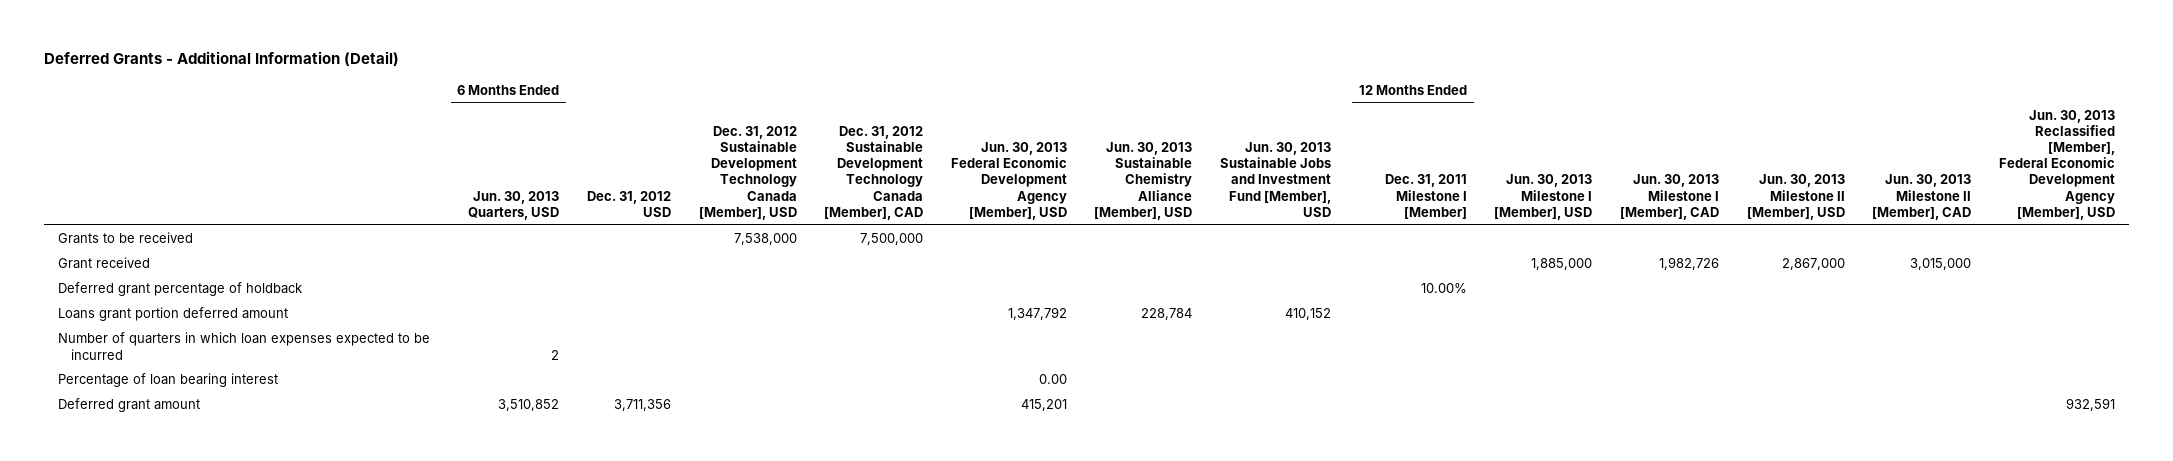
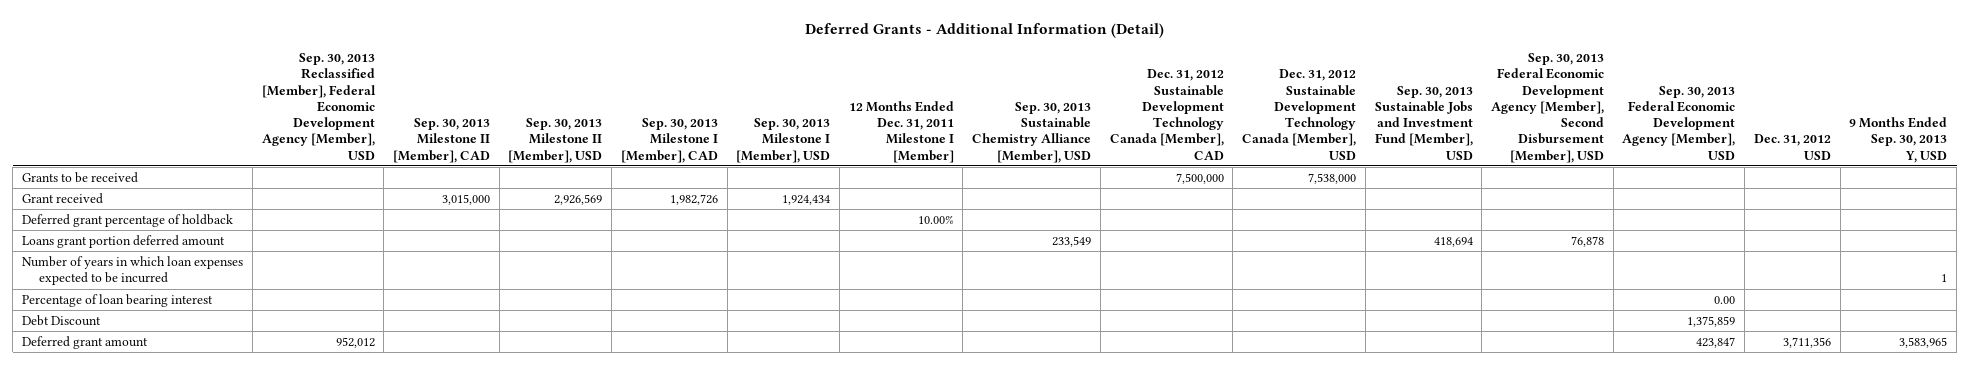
- | 6 Months Ended Jun. 30, 2013 Quarters, USD | Dec. 31, 2012 USD | Dec. 31, 2012 Sustainable Development Technology Canada [Member], USD | Dec. 31, 2012 Sustainable Development Technology Canada [Member], CAD | Jun. 30, 2013 Federal Economic Development Agency [Member], USD | Jun. 30, 2013 Sustainable Chemistry Alliance [Member], USD | Jun. 30, 2013 Sustainable Jobs and Investment Fund [Member], USD | 12 Months Ended Dec. 31, 2011 Milestone I [Member] | Jun. 30, 2013 Milestone I [Member], USD | Jun. 30, 2013 Milestone I [Member], CAD | Jun. 30, 2013 Milestone II [Member], USD | Jun. 30, 2013 Milestone II [Member], CAD | Jun. 30, 2013 Reclassified [Member], Federal Economic Development Agency [Member], USD
+ | Sep. 30, 2013 Reclassified [Member], Federal Economic Development Agency [Member], USD | Sep. 30, 2013 Milestone II [Member], CAD | Sep. 30, 2013 Milestone II [Member], USD | Sep. 30, 2013 Milestone I [Member], CAD | Sep. 30, 2013 Milestone I [Member], USD | 12 Months Ended Dec. 31, 2011 Milestone I [Member] | Sep. 30, 2013 Sustainable Chemistry Alliance [Member], USD | Dec. 31, 2012 Sustainable Development Technology Canada [Member], CAD | Dec. 31, 2012 Sustainable Development Technology Canada [Member], USD | Sep. 30, 2013 Sustainable Jobs and Investment Fund [Member], USD | Sep. 30, 2013 Federal Economic Development Agency [Member], Second Disbursement [Member], USD | Sep. 30, 2013 Federal Economic Development Agency [Member], USD | Dec. 31, 2012 USD | 9 Months Ended Sep. 30, 2013 Y, USD
- Number of quarters in which loan expenses expected to be incurred | 2 | | | | | | | | | | | |
+ Number of years in which loan expenses expected to be incurred | | | | | | | | | | | | | | 1
+ Debt Discount | | | | | | | | | | | | 1,375,859 | |

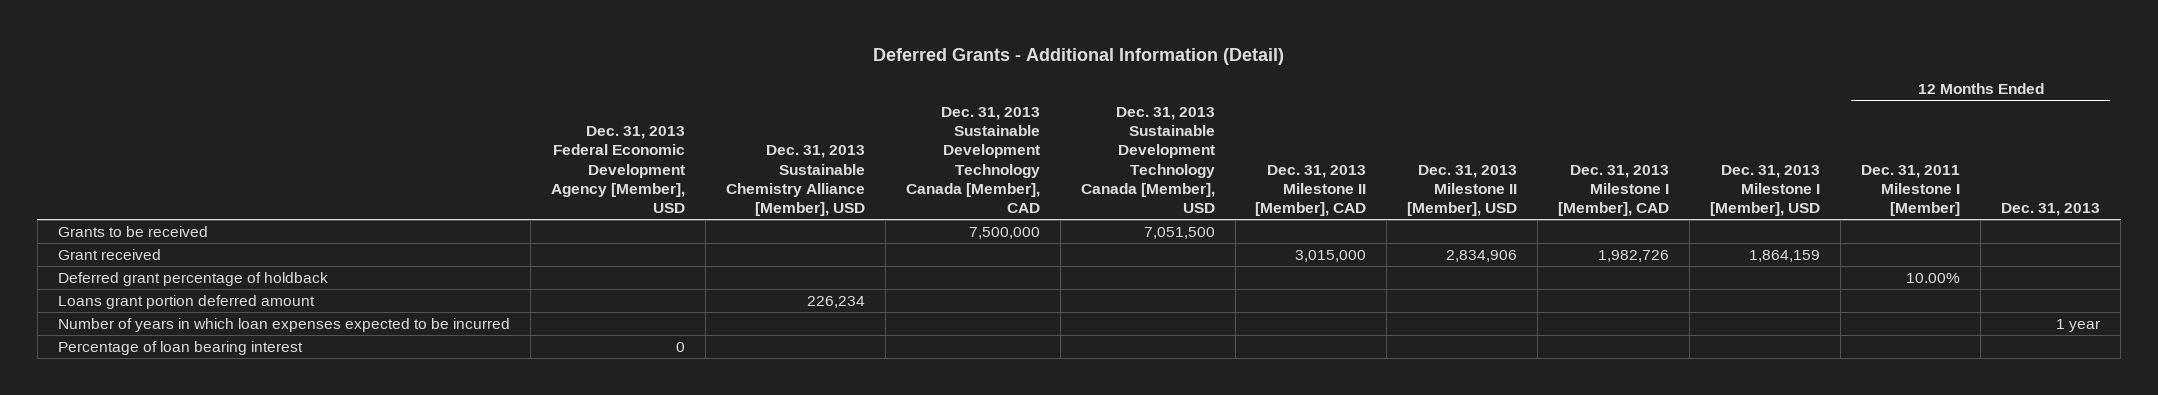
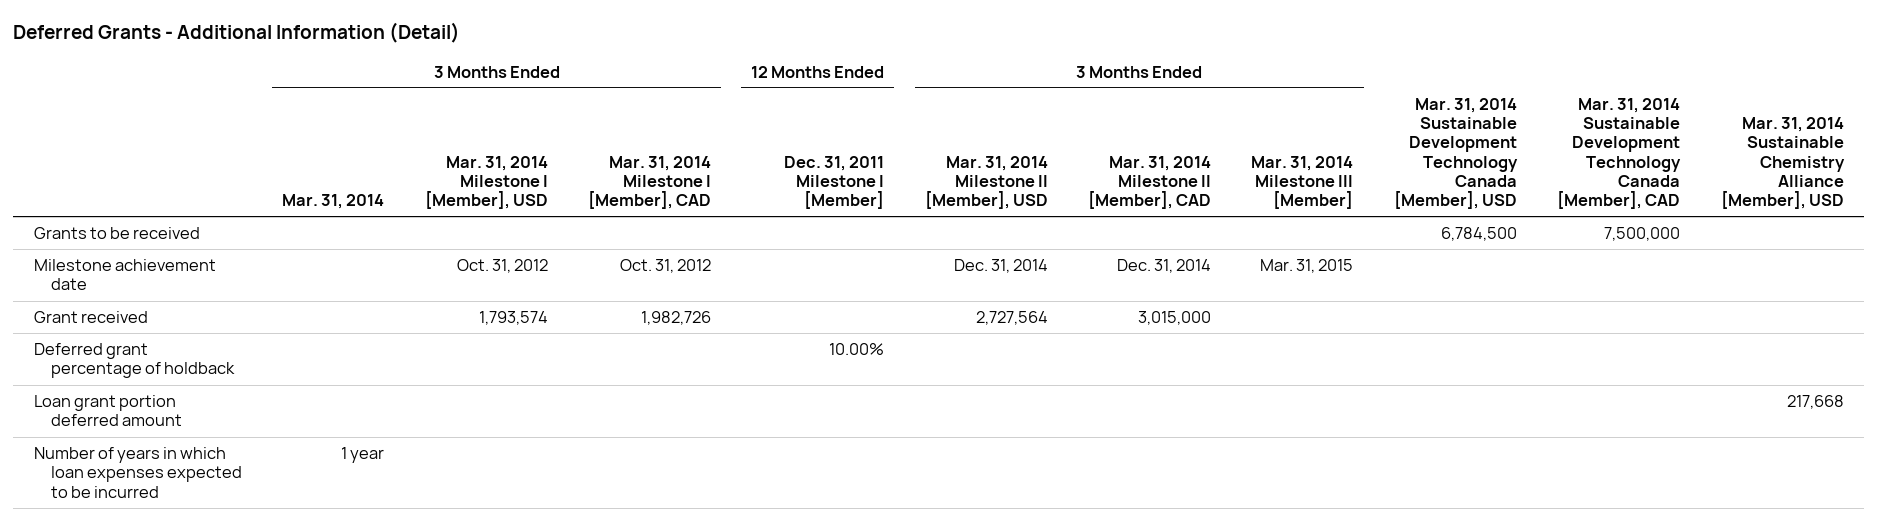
- | Dec. 31, 2013 Federal Economic Development Agency [Member], USD | Dec. 31, 2013 Sustainable Chemistry Alliance [Member], USD | Dec. 31, 2013 Sustainable Development Technology Canada [Member], CAD | Dec. 31, 2013 Sustainable Development Technology Canada [Member], USD | Dec. 31, 2013 Milestone II [Member], CAD | Dec. 31, 2013 Milestone II [Member], USD | Dec. 31, 2013 Milestone I [Member], CAD | Dec. 31, 2013 Milestone I [Member], USD | 12 Months Ended Dec. 31, 2011 Milestone I [Member] | 12 Months Ended Dec. 31, 2013
+ | 3 Months Ended Mar. 31, 2014 | 3 Months Ended Mar. 31, 2014 Milestone I [Member], USD | 3 Months Ended Mar. 31, 2014 Milestone I [Member], CAD | 12 Months Ended Dec. 31, 2011 Milestone I [Member] | 3 Months Ended Mar. 31, 2014 Milestone II [Member], USD | 3 Months Ended Mar. 31, 2014 Milestone II [Member], CAD | 3 Months Ended Mar. 31, 2014 Milestone III [Member] | Mar. 31, 2014 Sustainable Development Technology Canada [Member], USD | Mar. 31, 2014 Sustainable Development Technology Canada [Member], CAD | Mar. 31, 2014 Sustainable Chemistry Alliance [Member], USD
+ Milestone achievement date | | Oct. 31, 2012 | Oct. 31, 2012 | | Dec. 31, 2014 | Dec. 31, 2014 | Mar. 31, 2015 | | |
- Loans grant portion deferred amount | | 226,234 | | | | | | | |
+ Loan grant portion deferred amount | | | | | | | | | | 217,668
- Percentage of loan bearing interest | 0 | | | | | | | | |

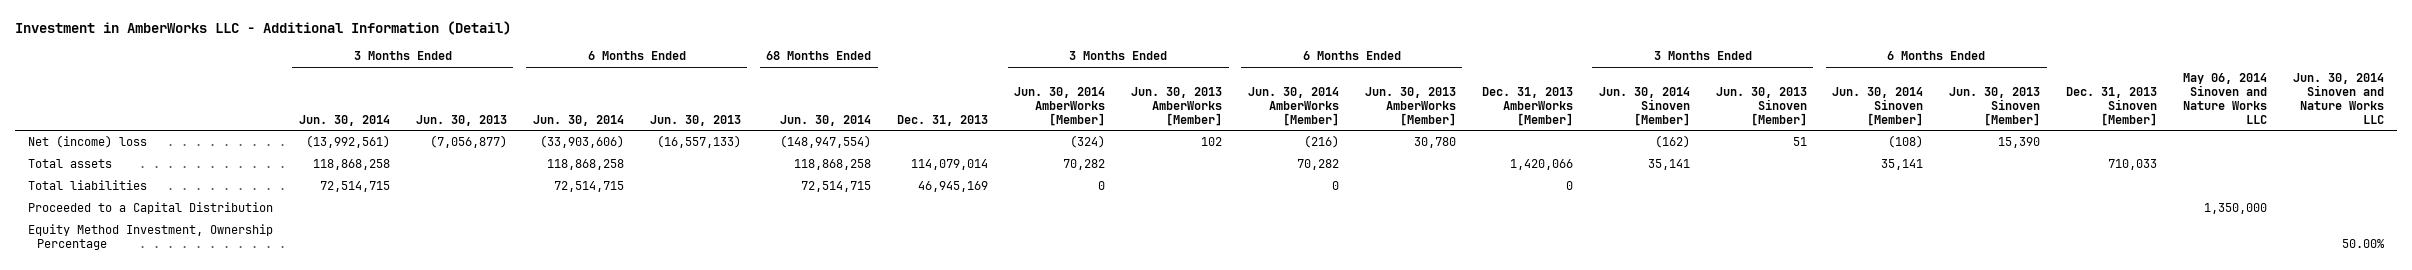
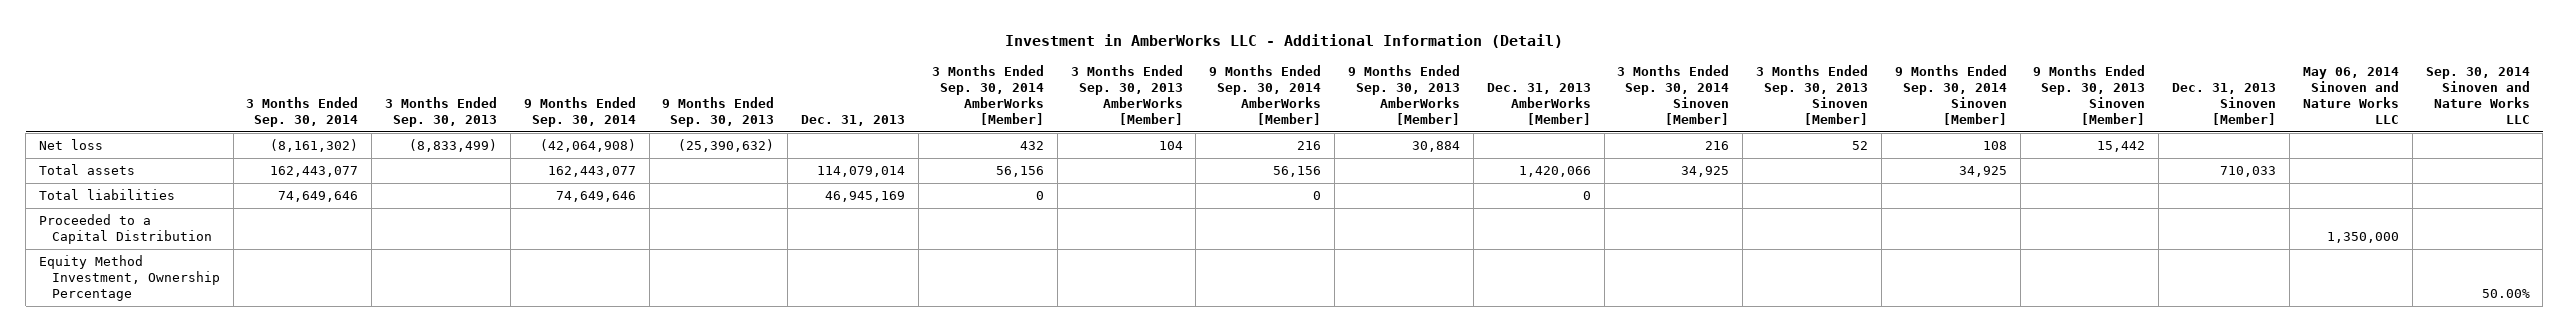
- | 3 Months Ended Jun. 30, 2014 | 3 Months Ended Jun. 30, 2013 | 6 Months Ended Jun. 30, 2014 | 6 Months Ended Jun. 30, 2013 | 68 Months Ended Jun. 30, 2014 | Dec. 31, 2013 | 3 Months Ended Jun. 30, 2014 AmberWorks [Member] | 3 Months Ended Jun. 30, 2013 AmberWorks [Member] | 6 Months Ended Jun. 30, 2014 AmberWorks [Member] | 6 Months Ended Jun. 30, 2013 AmberWorks [Member] | Dec. 31, 2013 AmberWorks [Member] | 3 Months Ended Jun. 30, 2014 Sinoven [Member] | 3 Months Ended Jun. 30, 2013 Sinoven [Member] | 6 Months Ended Jun. 30, 2014 Sinoven [Member] | 6 Months Ended Jun. 30, 2013 Sinoven [Member] | Dec. 31, 2013 Sinoven [Member] | May 06, 2014 Sinoven and Nature Works LLC | Jun. 30, 2014 Sinoven and Nature Works LLC
+ | 3 Months Ended Sep. 30, 2014 | 3 Months Ended Sep. 30, 2013 | 9 Months Ended Sep. 30, 2014 | 9 Months Ended Sep. 30, 2013 | Dec. 31, 2013 | 3 Months Ended Sep. 30, 2014 AmberWorks [Member] | 3 Months Ended Sep. 30, 2013 AmberWorks [Member] | 9 Months Ended Sep. 30, 2014 AmberWorks [Member] | 9 Months Ended Sep. 30, 2013 AmberWorks [Member] | Dec. 31, 2013 AmberWorks [Member] | 3 Months Ended Sep. 30, 2014 Sinoven [Member] | 3 Months Ended Sep. 30, 2013 Sinoven [Member] | 9 Months Ended Sep. 30, 2014 Sinoven [Member] | 9 Months Ended Sep. 30, 2013 Sinoven [Member] | Dec. 31, 2013 Sinoven [Member] | May 06, 2014 Sinoven and Nature Works LLC | Sep. 30, 2014 Sinoven and Nature Works LLC
- Net (income) loss | (13,992,561) | (7,056,877) | (33,903,606) | (16,557,133) | (148,947,554) | | (324) | 102 | (216) | 30,780 | | (162) | 51 | (108) | 15,390 | | |
+ Net loss | (8,161,302) | (8,833,499) | (42,064,908) | (25,390,632) | | 432 | 104 | 216 | 30,884 | | 216 | 52 | 108 | 15,442 | | |

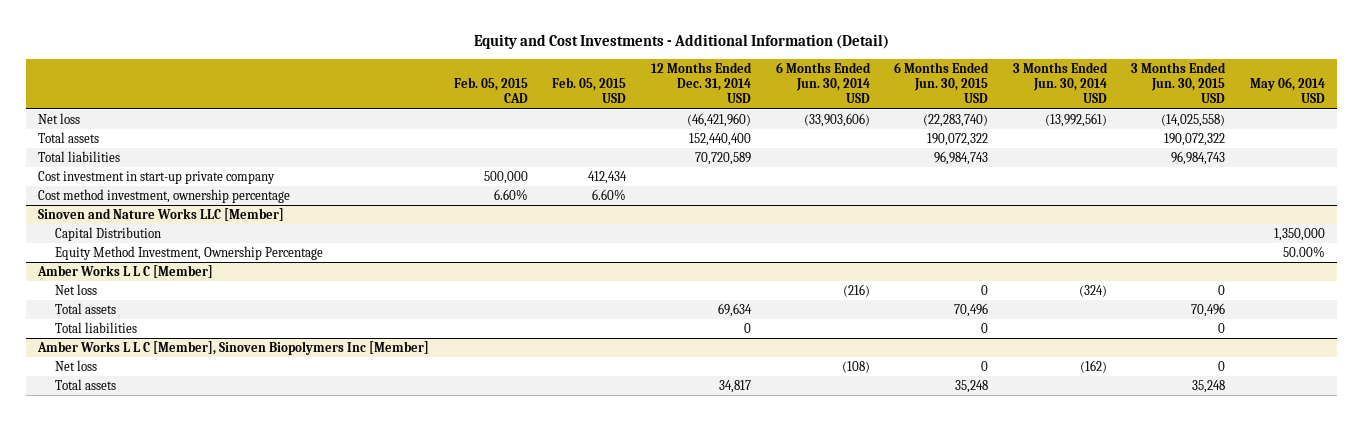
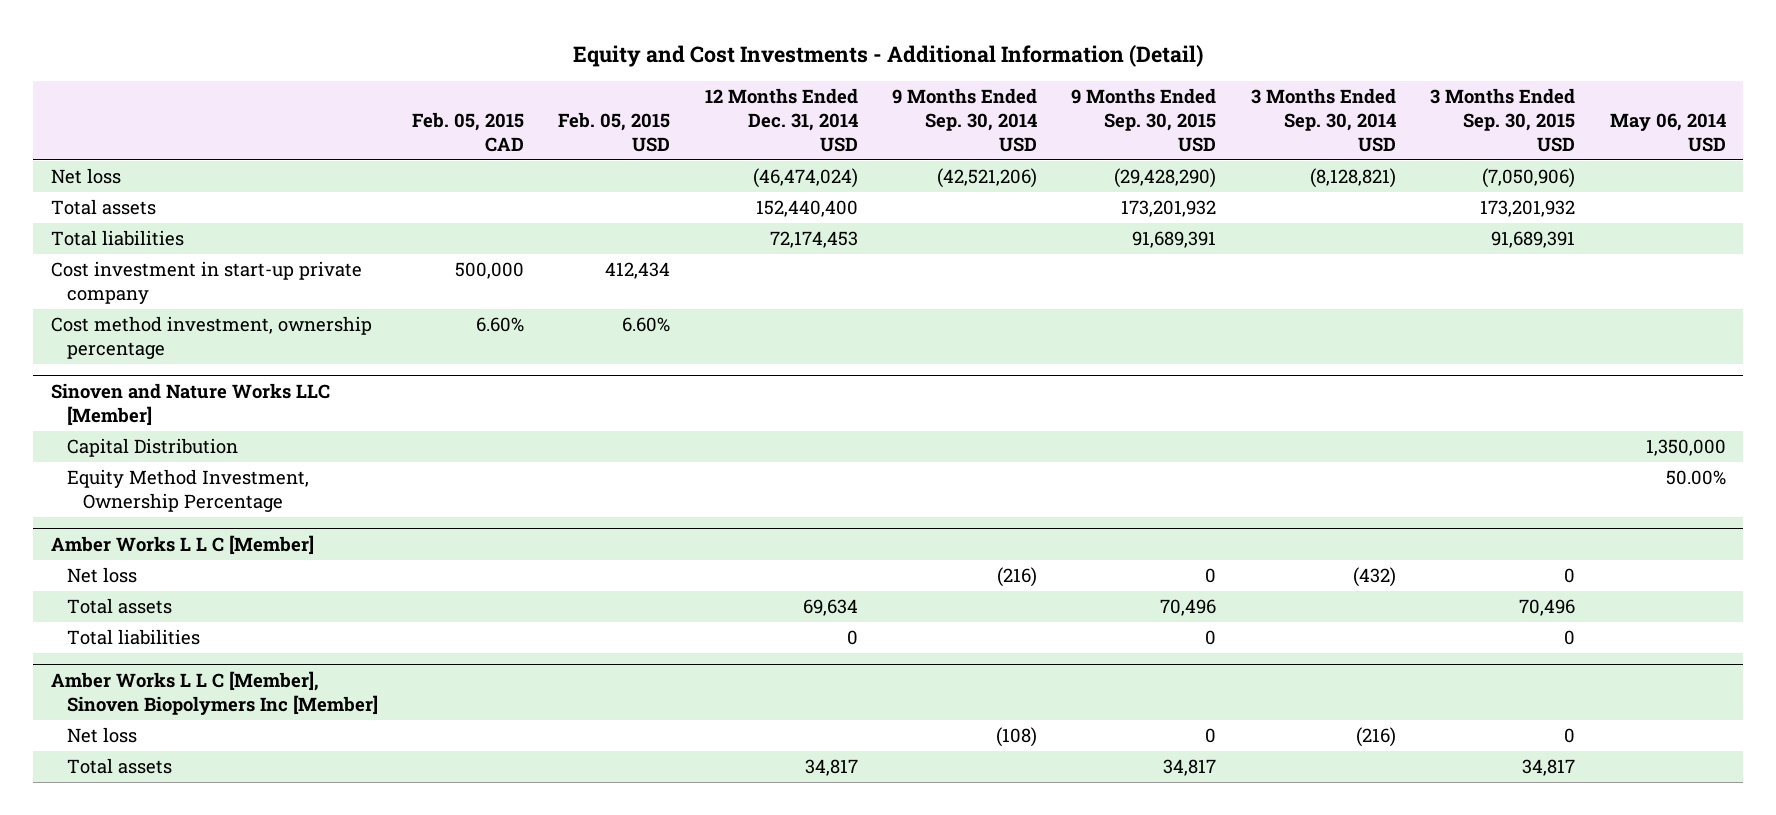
- | Feb. 05, 2015 CAD | Feb. 05, 2015 USD | 12 Months Ended Dec. 31, 2014 USD | 6 Months Ended Jun. 30, 2014 USD | 6 Months Ended Jun. 30, 2015 USD | 3 Months Ended Jun. 30, 2014 USD | 3 Months Ended Jun. 30, 2015 USD | May 06, 2014 USD
+ | Feb. 05, 2015 CAD | Feb. 05, 2015 USD | 12 Months Ended Dec. 31, 2014 USD | 9 Months Ended Sep. 30, 2014 USD | 9 Months Ended Sep. 30, 2015 USD | 3 Months Ended Sep. 30, 2014 USD | 3 Months Ended Sep. 30, 2015 USD | May 06, 2014 USD
- Net loss | | | (46,421,960) | (33,903,606) | (22,283,740) | (13,992,561) | (14,025,558) |
+ Net loss | | | (46,474,024) | (42,521,206) | (29,428,290) | (8,128,821) | (7,050,906) |
- Total liabilities | | | 70,720,589 | | 96,984,743 | | 96,984,743 |
+ Total liabilities | | | 72,174,453 | | 91,689,391 | | 91,689,391 |

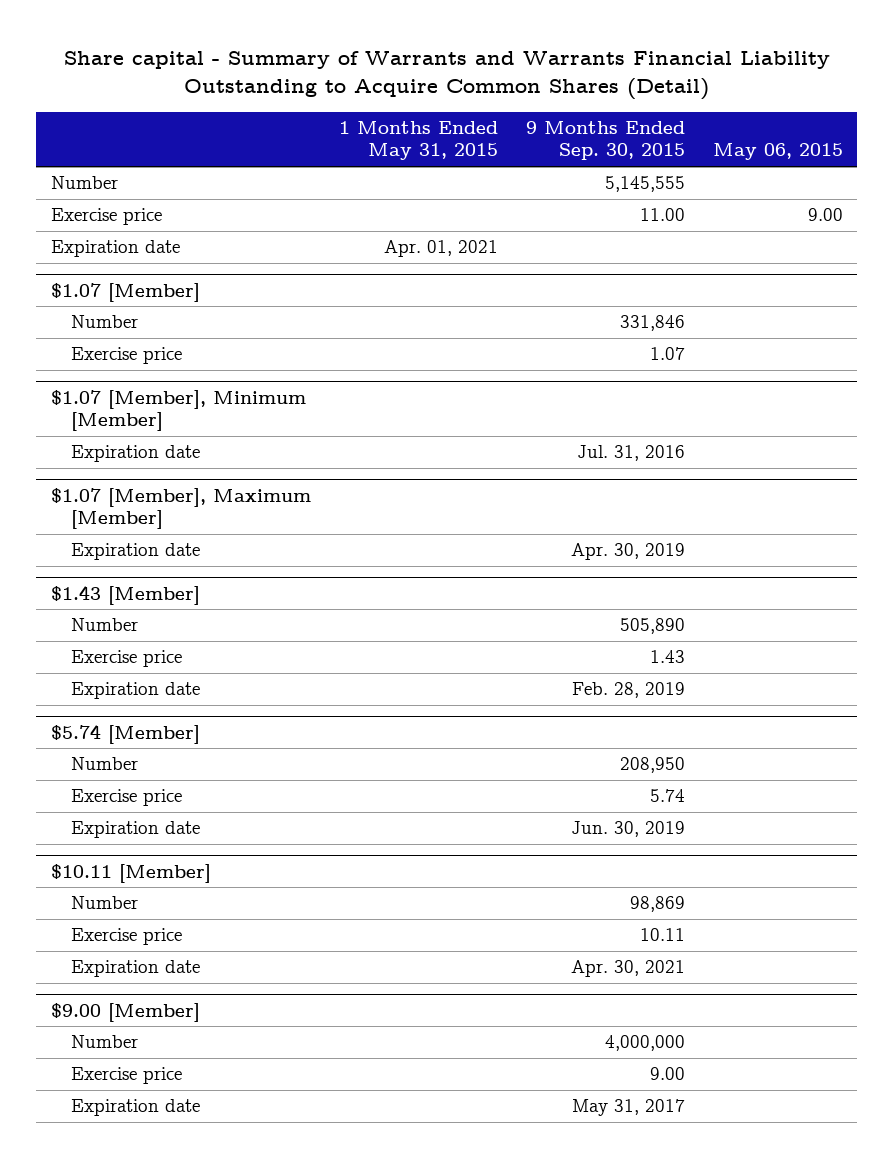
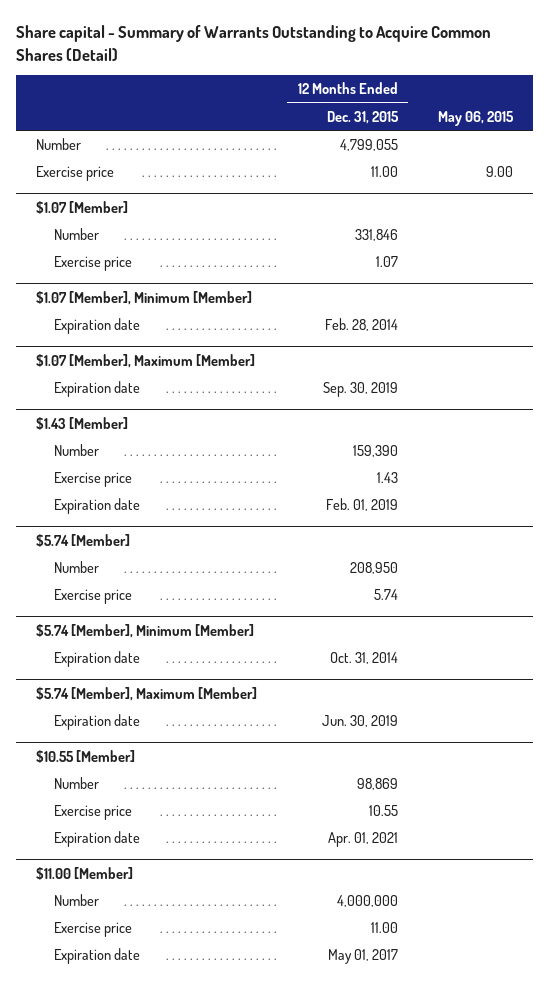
- Share capital - Summary of Warrants and Warrants Financial Liability Outstanding to Acquire Common Shares (Detail)
+ Share capital - Summary of Warrants Outstanding to Acquire Common Shares (Detail)
- | 1 Months Ended May 31, 2015 | 9 Months Ended Sep. 30, 2015 | May 06, 2015
+ | 12 Months Ended Dec. 31, 2015 | May 06, 2015
- Expiration date | Apr. 01, 2021 | |
@ $5.74 [Member]
- Expiration date | | Jun. 30, 2019 |
- $10.11 [Member]
+ $5.74 [Member], Minimum [Member]
+ Expiration date | Oct. 31, 2014 |
+ $5.74 [Member], Maximum [Member]
+ Expiration date | Jun. 30, 2019 |
+ $10.55 [Member]
- $9.00 [Member]
+ $11.00 [Member]

